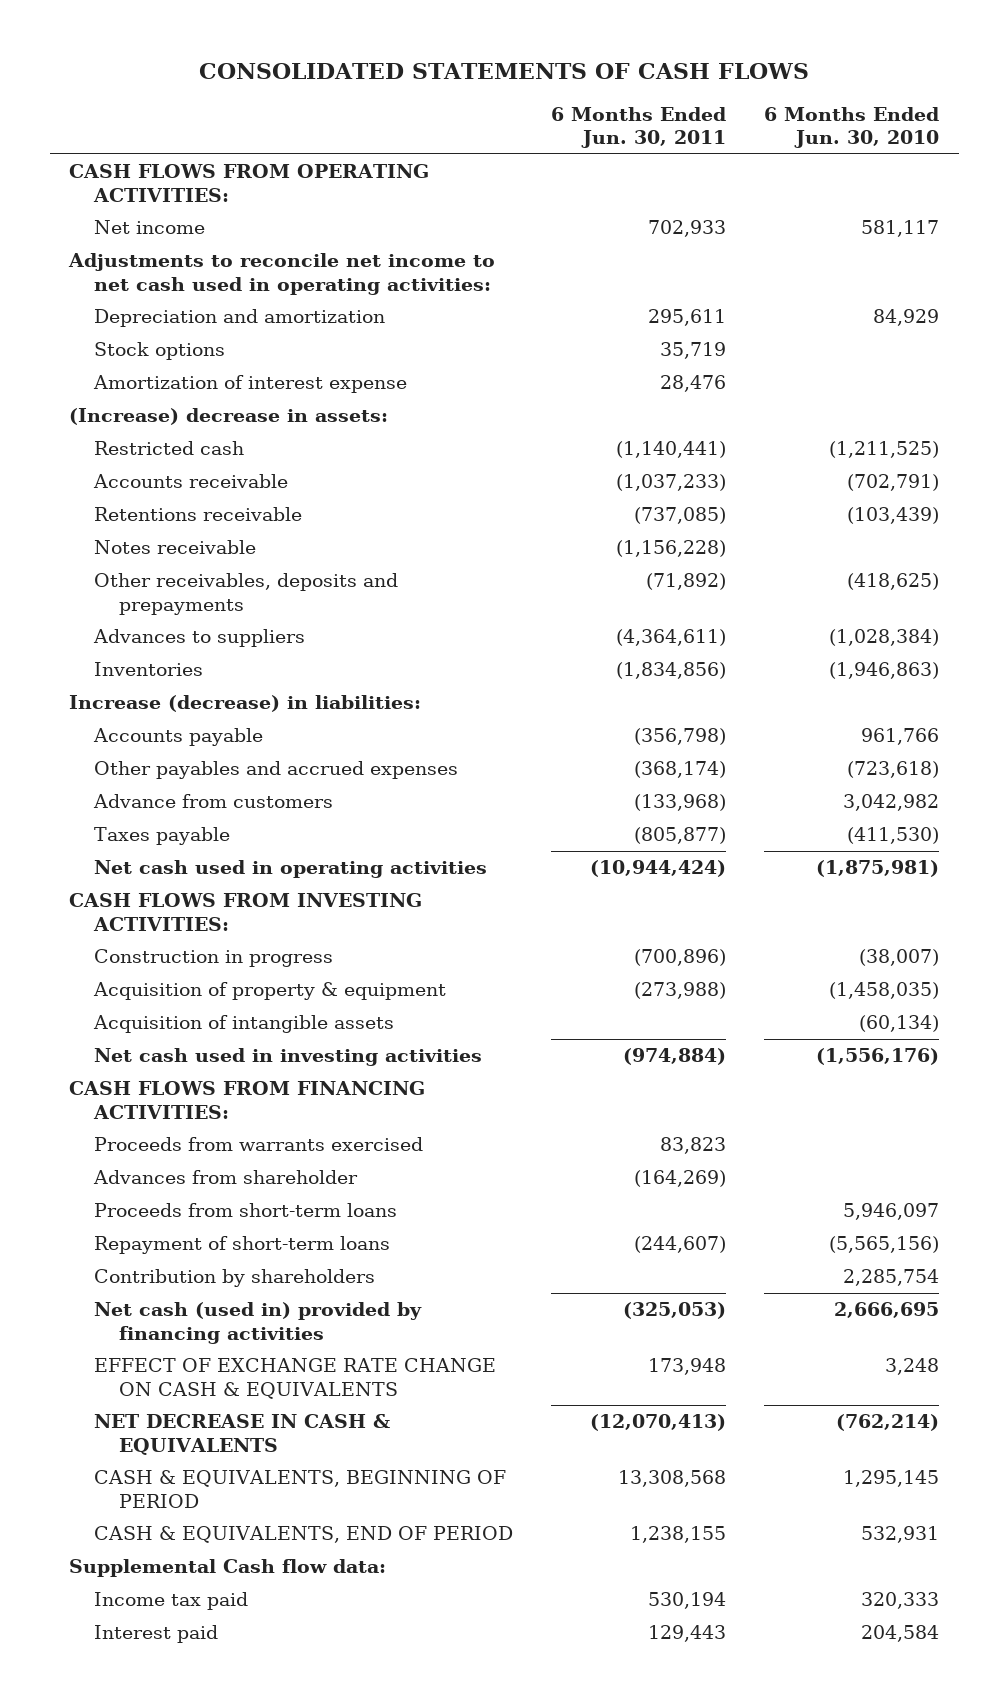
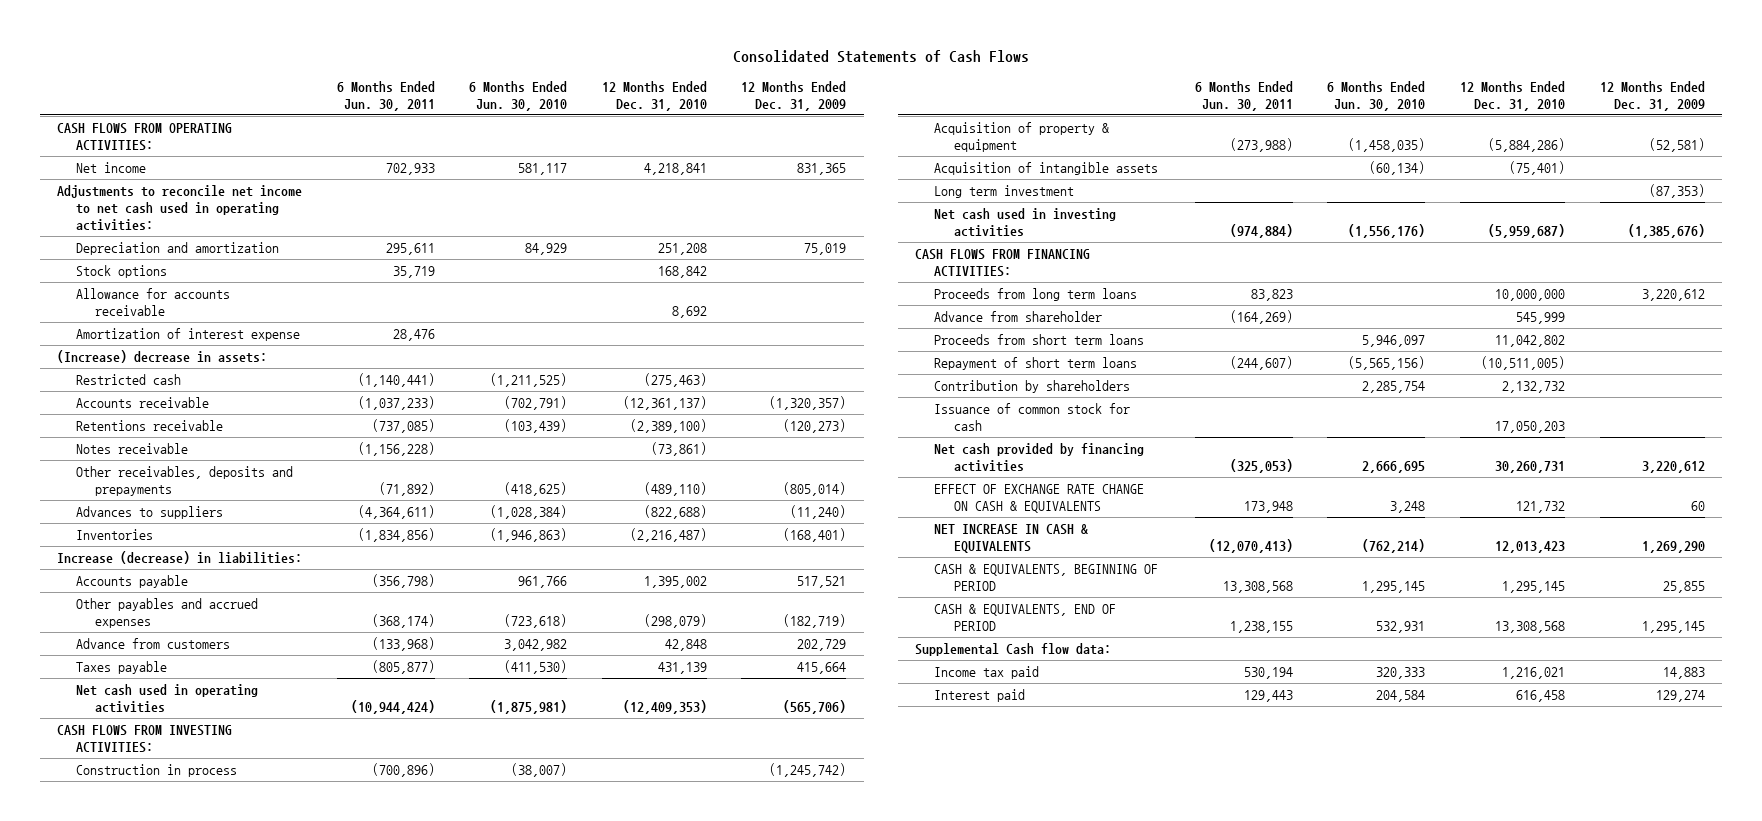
- CONSOLIDATED STATEMENTS OF CASH FLOWS
+ Consolidated Statements of Cash Flows
- | 6 Months Ended Jun. 30, 2011 | 6 Months Ended Jun. 30, 2010
+ | 6 Months Ended Jun. 30, 2011 | 6 Months Ended Jun. 30, 2010 | 12 Months Ended Dec. 31, 2010 | 12 Months Ended Dec. 31, 2009
+ Allowance for accounts receivable | | | 8,692 |
- Construction in progress | (700,896) | (38,007)
+ Construction in process | (700,896) | (38,007) | | (1,245,742)
+ Long term investment | | | | (87,353)
- Proceeds from warrants exercised | 83,823 |
- Advances from shareholder | (164,269) |
- Proceeds from short-term loans | | 5,946,097
- Repayment of short-term loans | (244,607) | (5,565,156)
+ Proceeds from long term loans | 83,823 | | 10,000,000 | 3,220,612
+ Advance from shareholder | (164,269) | | 545,999 |
+ Proceeds from short term loans | | 5,946,097 | 11,042,802 |
+ Repayment of short term loans | (244,607) | (5,565,156) | (10,511,005) |
- Net cash (used in) provided by financing activities | (325,053) | 2,666,695
+ Issuance of common stock for cash | | | 17,050,203 |
+ Net cash provided by financing activities | (325,053) | 2,666,695 | 30,260,731 | 3,220,612
- NET DECREASE IN CASH & EQUIVALENTS | (12,070,413) | (762,214)
+ NET INCREASE IN CASH & EQUIVALENTS | (12,070,413) | (762,214) | 12,013,423 | 1,269,290

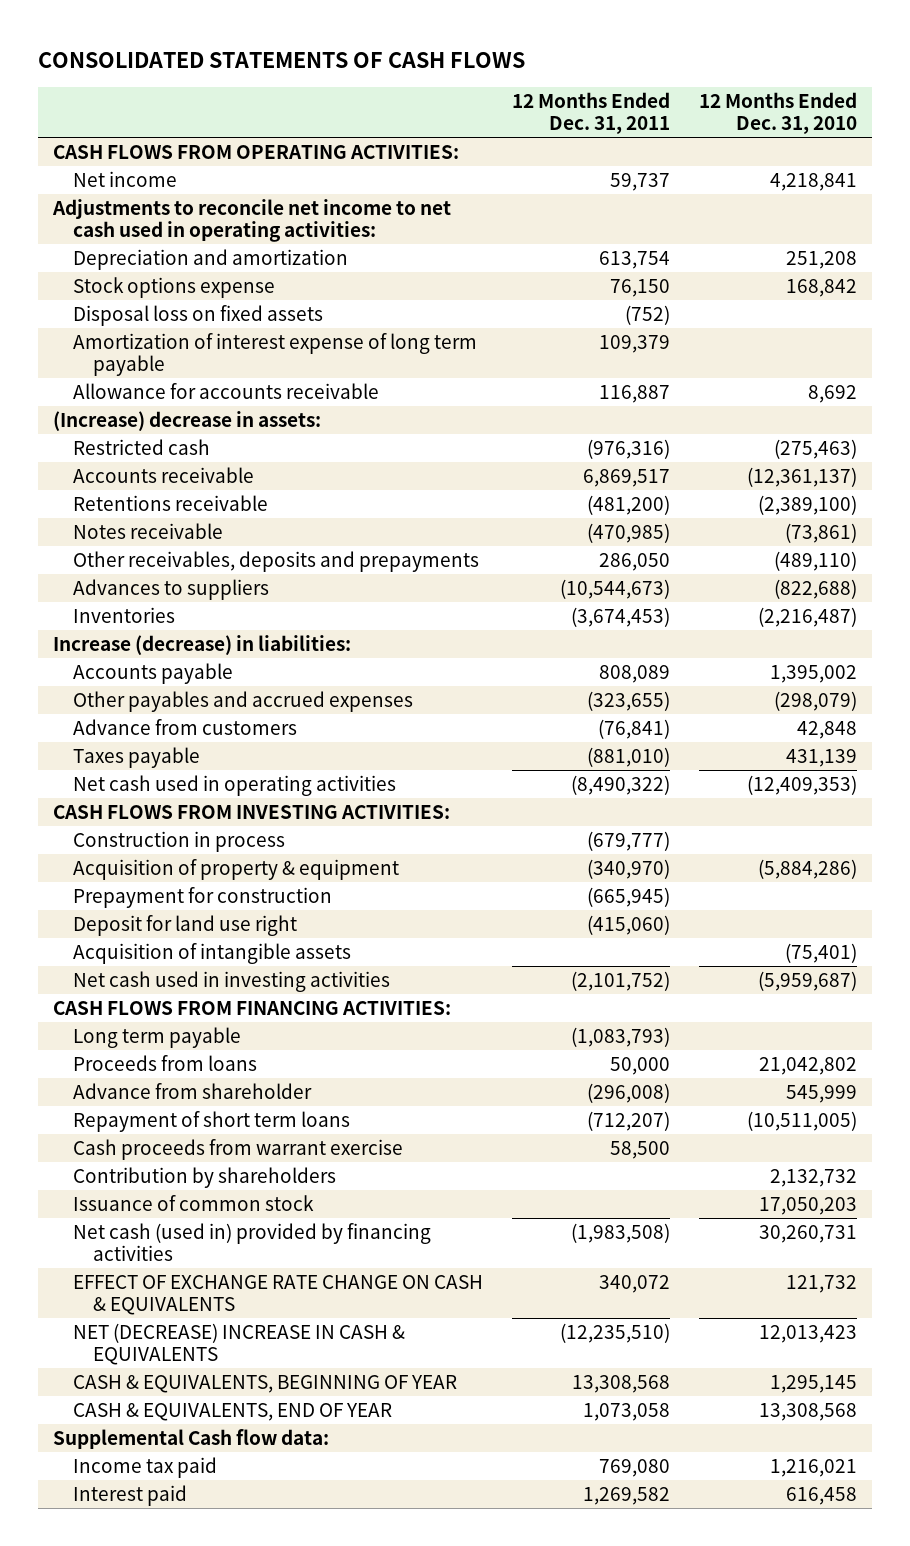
- Consolidated Statements of Cash Flows
+ CONSOLIDATED STATEMENTS OF CASH FLOWS
- | 6 Months Ended Jun. 30, 2011 | 6 Months Ended Jun. 30, 2010 | 12 Months Ended Dec. 31, 2010 | 12 Months Ended Dec. 31, 2009
+ | 12 Months Ended Dec. 31, 2011 | 12 Months Ended Dec. 31, 2010
- Stock options | 35,719 | | 168,842 |
+ Stock options expense | 76,150 | 168,842
+ Disposal loss on fixed assets | (752) |
+ Amortization of interest expense of long term payable | 109,379 |
- Amortization of interest expense | 28,476 | | |
+ Prepayment for construction | (665,945) |
+ Deposit for land use right | (415,060) |
- Long term investment | | | | (87,353)
- Proceeds from long term loans | 83,823 | | 10,000,000 | 3,220,612
+ Long term payable | (1,083,793) |
+ Proceeds from loans | 50,000 | 21,042,802
- Proceeds from short term loans | | 5,946,097 | 11,042,802 |
+ Cash proceeds from warrant exercise | 58,500 |
- Issuance of common stock for cash | | | 17,050,203 |
- Net cash provided by financing activities | (325,053) | 2,666,695 | 30,260,731 | 3,220,612
+ Issuance of common stock | | 17,050,203
+ Net cash (used in) provided by financing activities | (1,983,508) | 30,260,731
- NET INCREASE IN CASH & EQUIVALENTS | (12,070,413) | (762,214) | 12,013,423 | 1,269,290
- CASH & EQUIVALENTS, BEGINNING OF PERIOD | 13,308,568 | 1,295,145 | 1,295,145 | 25,855
- CASH & EQUIVALENTS, END OF PERIOD | 1,238,155 | 532,931 | 13,308,568 | 1,295,145
+ NET (DECREASE) INCREASE IN CASH & EQUIVALENTS | (12,235,510) | 12,013,423
+ CASH & EQUIVALENTS, BEGINNING OF YEAR | 13,308,568 | 1,295,145
+ CASH & EQUIVALENTS, END OF YEAR | 1,073,058 | 13,308,568

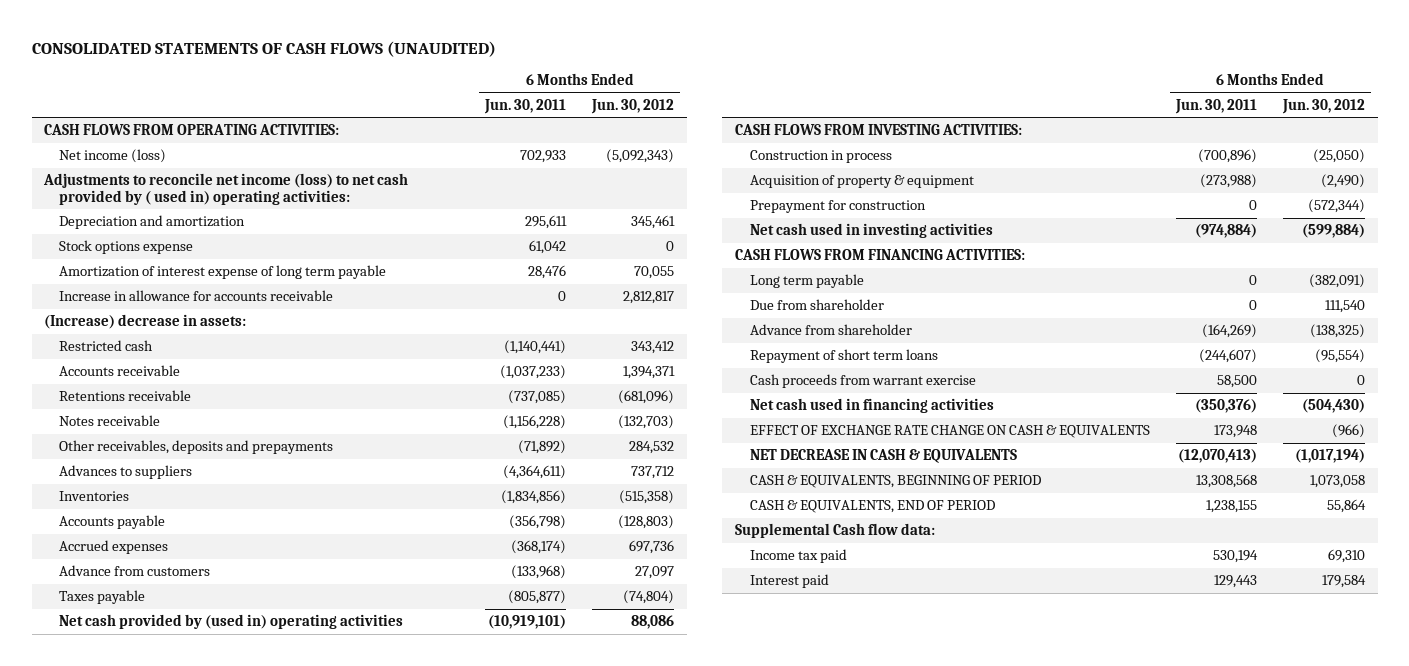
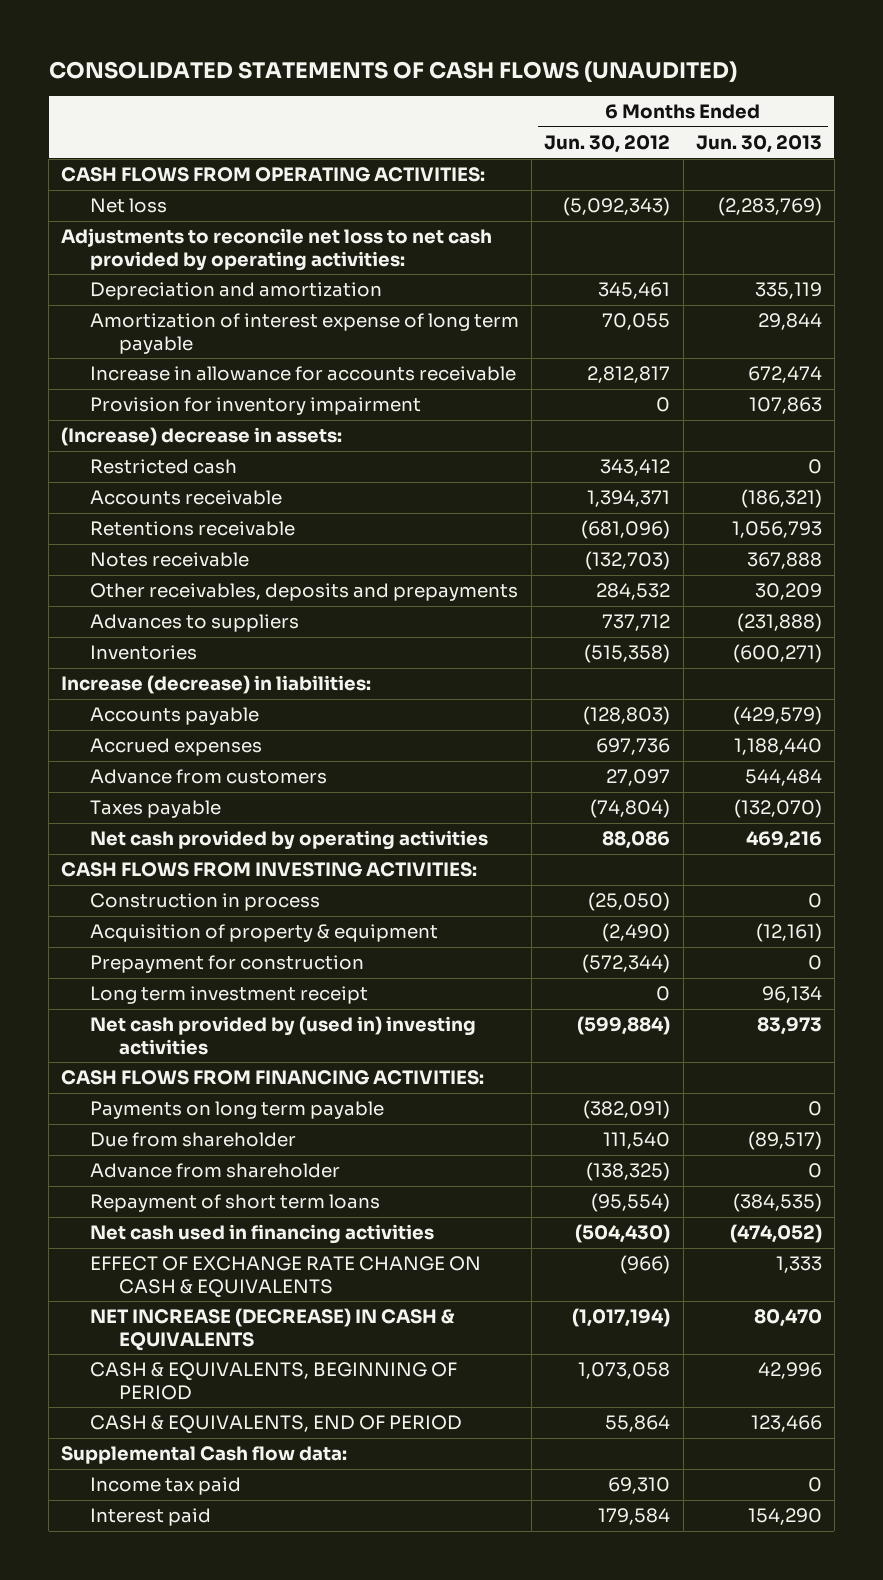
- | 6 Months Ended Jun. 30, 2011 | 6 Months Ended Jun. 30, 2012
+ | 6 Months Ended Jun. 30, 2012 | 6 Months Ended Jun. 30, 2013
- Net income (loss) | 702,933 | (5,092,343)
- Adjustments to reconcile net income (loss) to net cash provided by ( used in) operating activities:
+ Net loss | (5,092,343) | (2,283,769)
+ Adjustments to reconcile net loss to net cash provided by operating activities:
- Stock options expense | 61,042 | 0
+ Provision for inventory impairment | 0 | 107,863
+ Increase (decrease) in liabilities:
- Net cash provided by (used in) operating activities | (10,919,101) | 88,086
+ Net cash provided by operating activities | 88,086 | 469,216
- Net cash used in investing activities | (974,884) | (599,884)
+ Long term investment receipt | 0 | 96,134
+ Net cash provided by (used in) investing activities | (599,884) | 83,973
- Long term payable | 0 | (382,091)
+ Payments on long term payable | (382,091) | 0
- Cash proceeds from warrant exercise | 58,500 | 0
- NET DECREASE IN CASH & EQUIVALENTS | (12,070,413) | (1,017,194)
+ NET INCREASE (DECREASE) IN CASH & EQUIVALENTS | (1,017,194) | 80,470

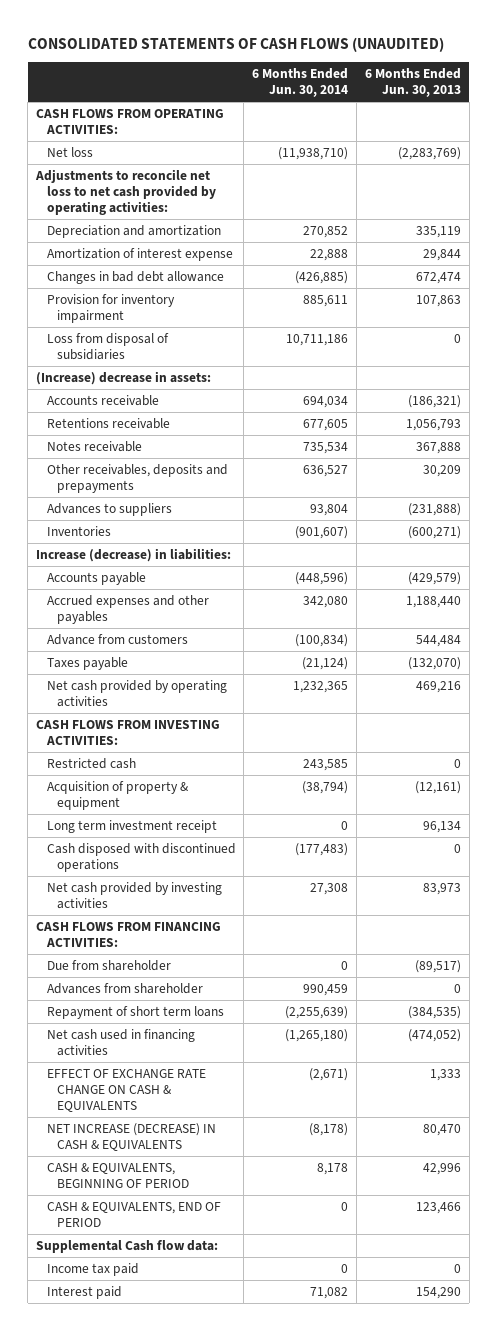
- | 6 Months Ended Jun. 30, 2012 | 6 Months Ended Jun. 30, 2013
+ | 6 Months Ended Jun. 30, 2014 | 6 Months Ended Jun. 30, 2013
- Amortization of interest expense of long term payable | 70,055 | 29,844
- Increase in allowance for accounts receivable | 2,812,817 | 672,474
+ Amortization of interest expense | 22,888 | 29,844
+ Changes in bad debt allowance | (426,885) | 672,474
+ Loss from disposal of subsidiaries | 10,711,186 | 0
- Accrued expenses | 697,736 | 1,188,440
+ Accrued expenses and other payables | 342,080 | 1,188,440
- Construction in process | (25,050) | 0
moved down: Restricted cash | 243,585 | 0
- Prepayment for construction | (572,344) | 0
- Net cash provided by (used in) investing activities | (599,884) | 83,973
+ Cash disposed with discontinued operations | (177,483) | 0
+ Net cash provided by investing activities | 27,308 | 83,973
- Payments on long term payable | (382,091) | 0
- Advance from shareholder | (138,325) | 0
+ Advances from shareholder | 990,459 | 0

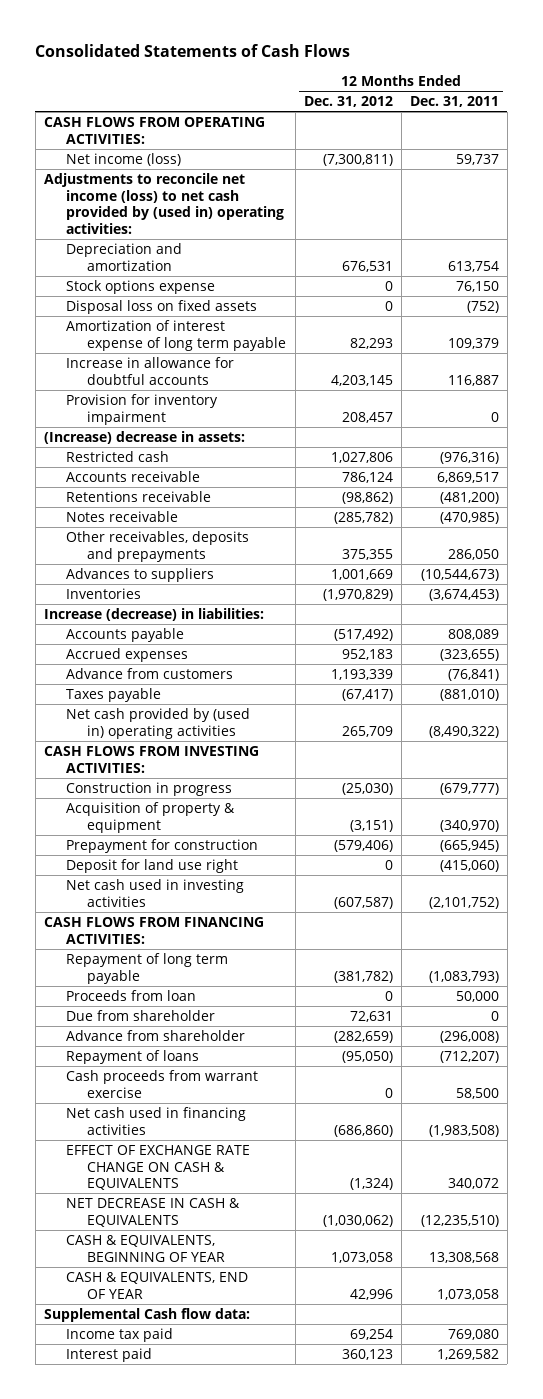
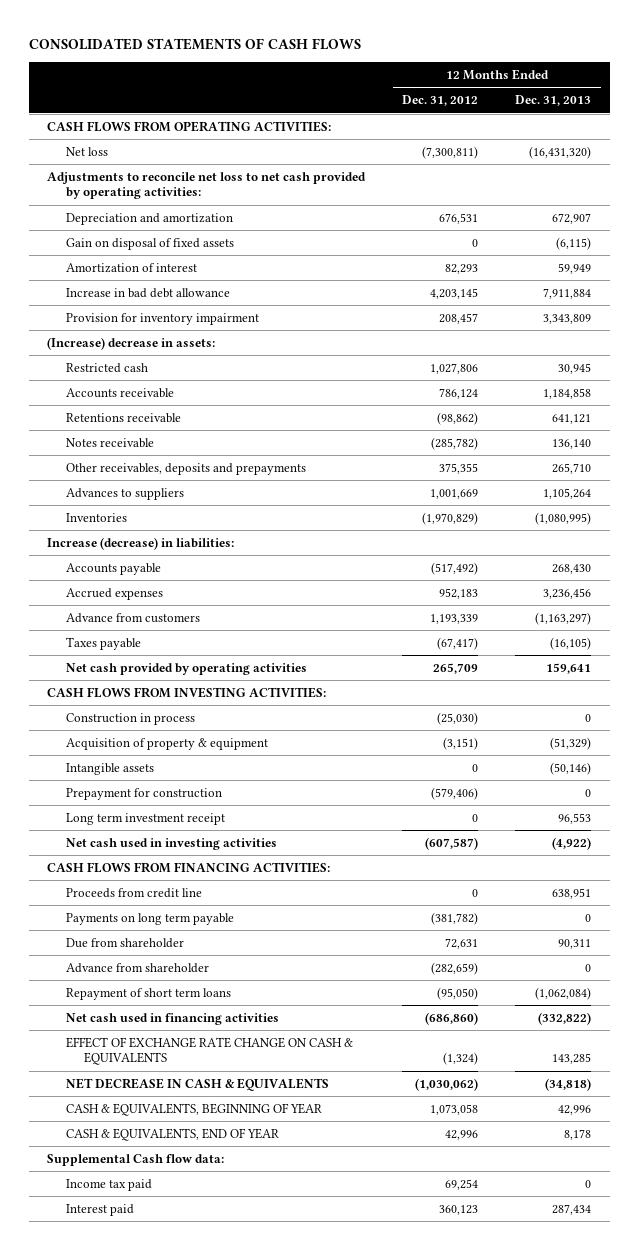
- Consolidated Statements of Cash Flows
+ CONSOLIDATED STATEMENTS OF CASH FLOWS
- | 12 Months Ended Dec. 31, 2012 | 12 Months Ended Dec. 31, 2011
+ | 12 Months Ended Dec. 31, 2012 | 12 Months Ended Dec. 31, 2013
- Net income (loss) | (7,300,811) | 59,737
- Adjustments to reconcile net income (loss) to net cash provided by (used in) operating activities:
+ Net loss | (7,300,811) | (16,431,320)
+ Adjustments to reconcile net loss to net cash provided by operating activities:
- Stock options expense | 0 | 76,150
- Disposal loss on fixed assets | 0 | (752)
- Amortization of interest expense of long term payable | 82,293 | 109,379
- Increase in allowance for doubtful accounts | 4,203,145 | 116,887
+ Gain on disposal of fixed assets | 0 | (6,115)
+ Amortization of interest | 82,293 | 59,949
+ Increase in bad debt allowance | 4,203,145 | 7,911,884
- Net cash provided by (used in) operating activities | 265,709 | (8,490,322)
+ Net cash provided by operating activities | 265,709 | 159,641
- Construction in progress | (25,030) | (679,777)
+ Construction in process | (25,030) | 0
+ Intangible assets | 0 | (50,146)
- Deposit for land use right | 0 | (415,060)
+ Long term investment receipt | 0 | 96,553
- Repayment of long term payable | (381,782) | (1,083,793)
- Proceeds from loan | 0 | 50,000
+ Proceeds from credit line | 0 | 638,951
+ Payments on long term payable | (381,782) | 0
- Repayment of loans | (95,050) | (712,207)
- Cash proceeds from warrant exercise | 0 | 58,500
+ Repayment of short term loans | (95,050) | (1,062,084)

